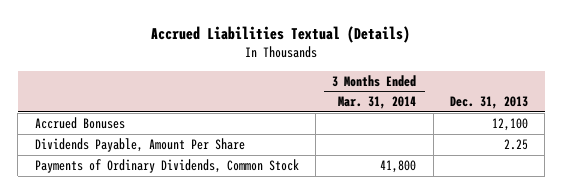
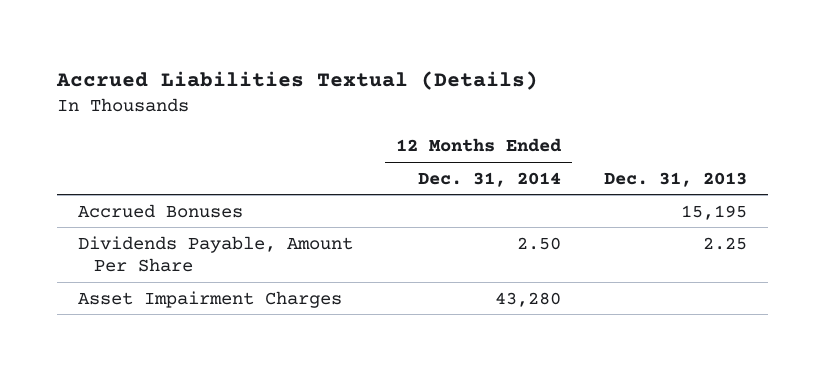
- | 3 Months Ended Mar. 31, 2014 | Dec. 31, 2013
+ | 12 Months Ended Dec. 31, 2014 | Dec. 31, 2013
- Accrued Bonuses | | 12,100
+ Accrued Bonuses | | 15,195
- Payments of Ordinary Dividends, Common Stock | 41,800 |
+ Asset Impairment Charges | 43,280 |

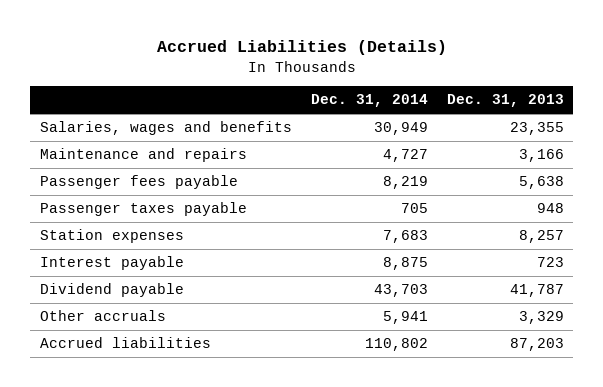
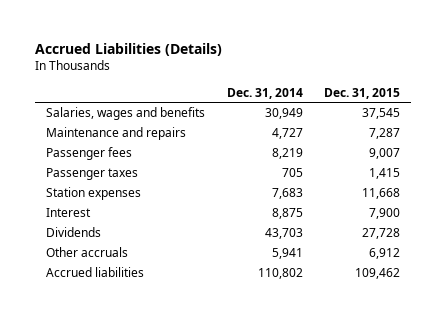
- | Dec. 31, 2014 | Dec. 31, 2013
+ | Dec. 31, 2014 | Dec. 31, 2015
- Passenger fees payable | 8,219 | 5,638
- Passenger taxes payable | 705 | 948
+ Passenger fees | 8,219 | 9,007
+ Passenger taxes | 705 | 1,415
- Interest payable | 8,875 | 723
- Dividend payable | 43,703 | 41,787
+ Interest | 8,875 | 7,900
+ Dividends | 43,703 | 27,728

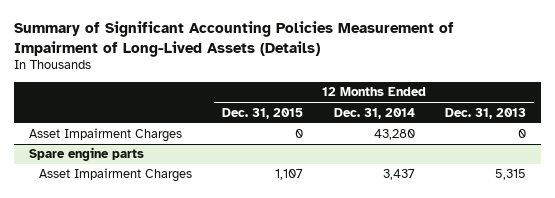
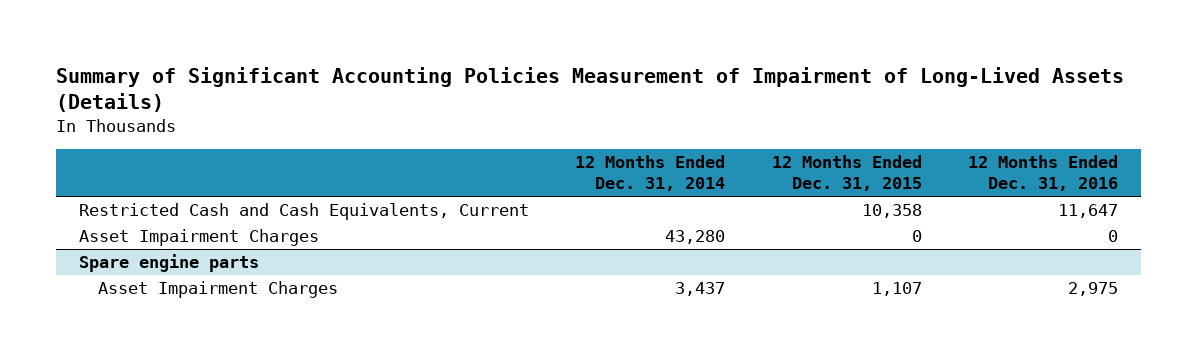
- | 12 Months Ended Dec. 31, 2015 | 12 Months Ended Dec. 31, 2014 | 12 Months Ended Dec. 31, 2013
+ | 12 Months Ended Dec. 31, 2014 | 12 Months Ended Dec. 31, 2015 | 12 Months Ended Dec. 31, 2016
+ Restricted Cash and Cash Equivalents, Current | | 10,358 | 11,647

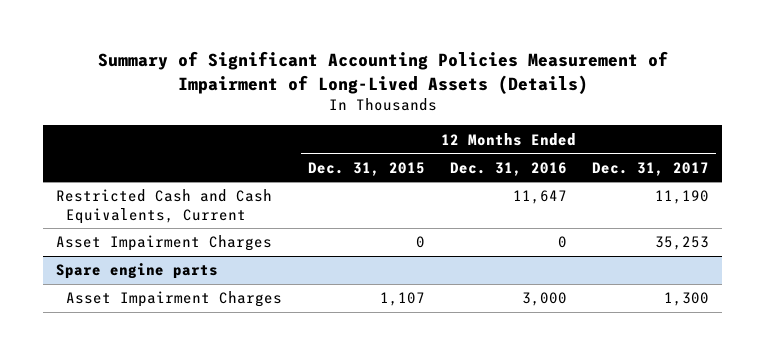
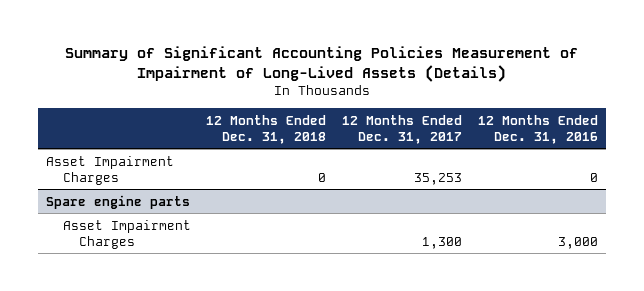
- | 12 Months Ended Dec. 31, 2015 | 12 Months Ended Dec. 31, 2016 | 12 Months Ended Dec. 31, 2017
+ | 12 Months Ended Dec. 31, 2018 | 12 Months Ended Dec. 31, 2017 | 12 Months Ended Dec. 31, 2016
- Restricted Cash and Cash Equivalents, Current | | 11,647 | 11,190

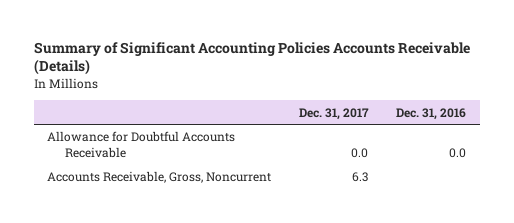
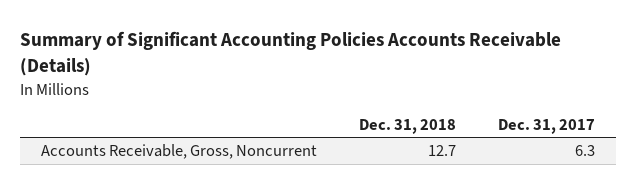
- | Dec. 31, 2017 | Dec. 31, 2016
+ | Dec. 31, 2018 | Dec. 31, 2017
- Allowance for Doubtful Accounts Receivable | 0.0 | 0.0

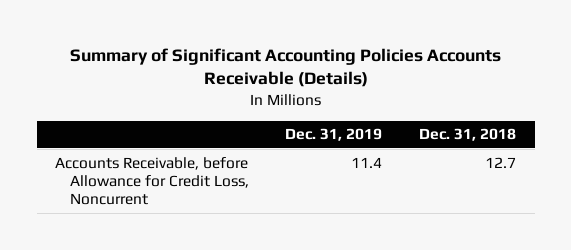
- | Dec. 31, 2018 | Dec. 31, 2017
+ | Dec. 31, 2019 | Dec. 31, 2018
- Accounts Receivable, Gross, Noncurrent | 12.7 | 6.3
+ Accounts Receivable, before Allowance for Credit Loss, Noncurrent | 11.4 | 12.7

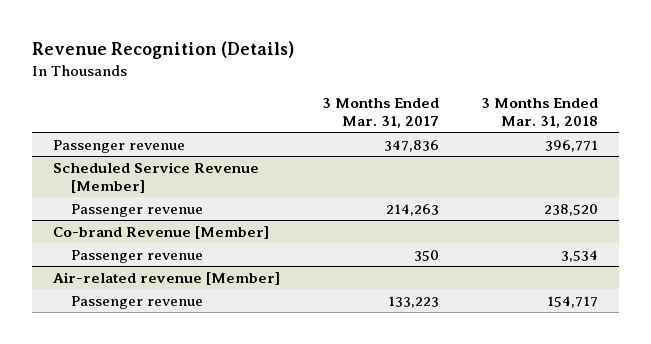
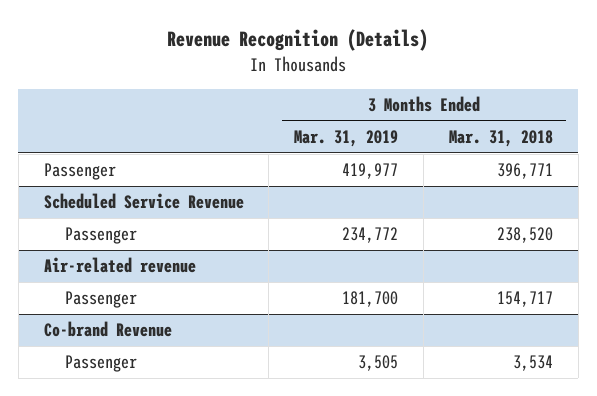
- | 3 Months Ended Mar. 31, 2017 | 3 Months Ended Mar. 31, 2018
+ | 3 Months Ended Mar. 31, 2019 | 3 Months Ended Mar. 31, 2018
- Passenger revenue | 347,836 | 396,771
- Scheduled Service Revenue [Member]
- Passenger revenue | 214,263 | 238,520
- Co-brand Revenue [Member]
- Passenger revenue | 350 | 3,534
- Air-related revenue [Member]
- Passenger revenue | 133,223 | 154,717
+ Passenger | 419,977 | 396,771
+ Scheduled Service Revenue
+ Passenger | 234,772 | 238,520
+ Air-related revenue
+ Passenger | 181,700 | 154,717
+ Co-brand Revenue
+ Passenger | 3,505 | 3,534

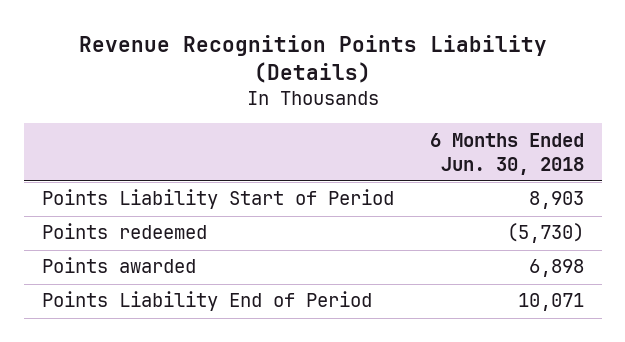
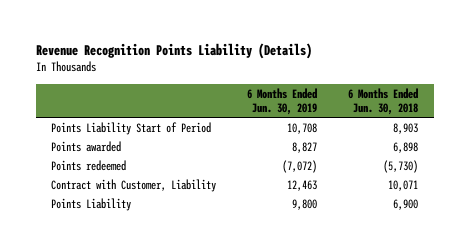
- | 6 Months Ended Jun. 30, 2018
+ | 6 Months Ended Jun. 30, 2019 | 6 Months Ended Jun. 30, 2018
- Points Liability End of Period | 10,071
moved down: Points redeemed | (7,072) | (5,730)
+ Contract with Customer, Liability | 12,463 | 10,071
+ Points Liability | 9,800 | 6,900

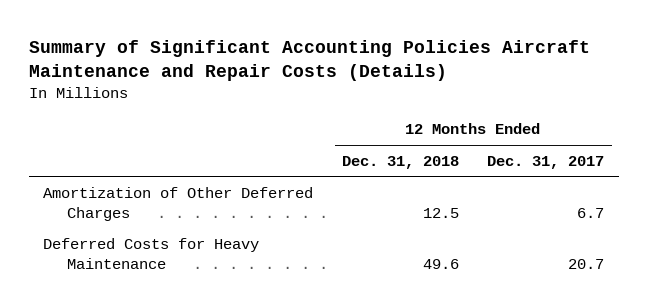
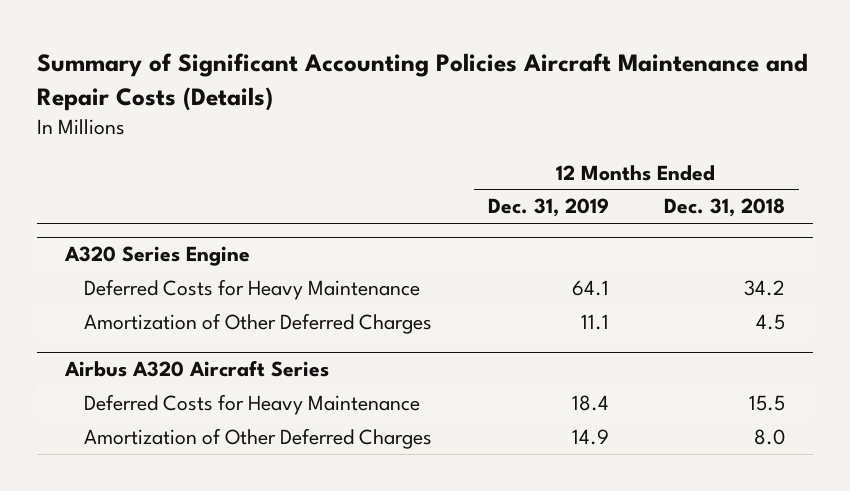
- | 12 Months Ended Dec. 31, 2018 | 12 Months Ended Dec. 31, 2017
+ | 12 Months Ended Dec. 31, 2019 | 12 Months Ended Dec. 31, 2018
- Amortization of Other Deferred Charges | 12.5 | 6.7
- Deferred Costs for Heavy Maintenance | 49.6 | 20.7
+ A320 Series Engine
+ Deferred Costs for Heavy Maintenance | 64.1 | 34.2
+ Amortization of Other Deferred Charges | 11.1 | 4.5
+ Airbus A320 Aircraft Series
+ Deferred Costs for Heavy Maintenance | 18.4 | 15.5
+ Amortization of Other Deferred Charges | 14.9 | 8.0

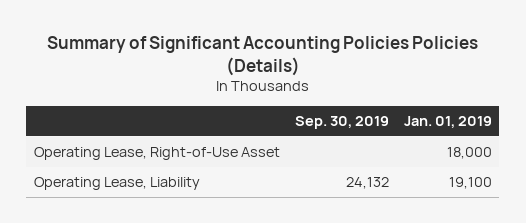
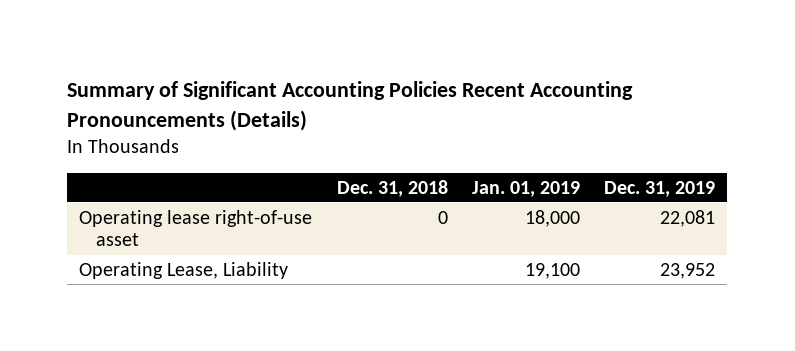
- Summary of Significant Accounting Policies Policies (Details)
+ Summary of Significant Accounting Policies Recent Accounting Pronouncements (Details)
- | Sep. 30, 2019 | Jan. 01, 2019
+ | Dec. 31, 2018 | Jan. 01, 2019 | Dec. 31, 2019
- Operating Lease, Right-of-Use Asset | | 18,000
+ Operating lease right-of-use asset | 0 | 18,000 | 22,081

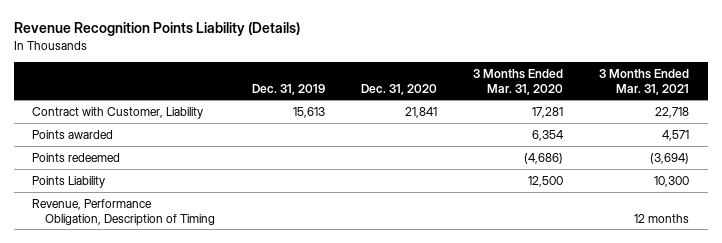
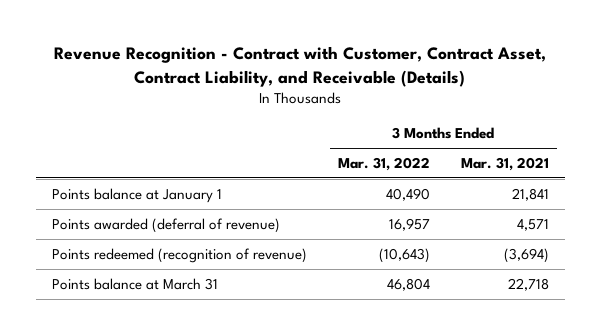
- Revenue Recognition Points Liability (Details)
+ Revenue Recognition - Contract with Customer, Contract Asset, Contract Liability, and Receivable (Details)
- | Dec. 31, 2019 | Dec. 31, 2020 | 3 Months Ended Mar. 31, 2020 | 3 Months Ended Mar. 31, 2021
+ | 3 Months Ended Mar. 31, 2022 | 3 Months Ended Mar. 31, 2021
- Contract with Customer, Liability | 15,613 | 21,841 | 17,281 | 22,718
- Points awarded | | | 6,354 | 4,571
- Points redeemed | | | (4,686) | (3,694)
- Points Liability | | | 12,500 | 10,300
- Revenue, Performance Obligation, Description of Timing | | | | 12 months
+ Points balance at January 1 | 40,490 | 21,841
+ Points awarded (deferral of revenue) | 16,957 | 4,571
+ Points redeemed (recognition of revenue) | (10,643) | (3,694)
+ Points balance at March 31 | 46,804 | 22,718

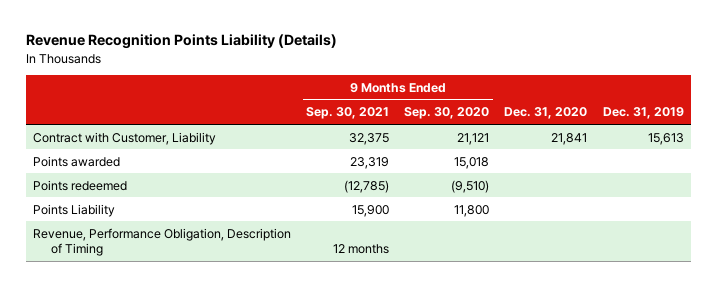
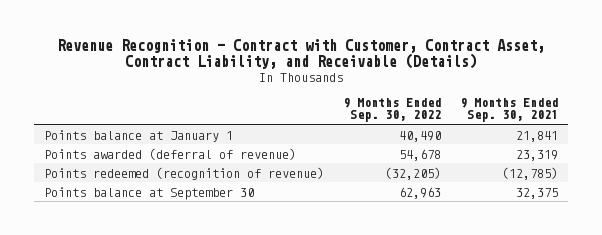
- Revenue Recognition Points Liability (Details)
+ Revenue Recognition - Contract with Customer, Contract Asset, Contract Liability, and Receivable (Details)
- | 9 Months Ended Sep. 30, 2021 | 9 Months Ended Sep. 30, 2020 | Dec. 31, 2020 | Dec. 31, 2019
+ | 9 Months Ended Sep. 30, 2022 | 9 Months Ended Sep. 30, 2021
- Contract with Customer, Liability | 32,375 | 21,121 | 21,841 | 15,613
- Points awarded | 23,319 | 15,018 | |
- Points redeemed | (12,785) | (9,510) | |
- Points Liability | 15,900 | 11,800 | |
- Revenue, Performance Obligation, Description of Timing | 12 months | | |
+ Points balance at January 1 | 40,490 | 21,841
+ Points awarded (deferral of revenue) | 54,678 | 23,319
+ Points redeemed (recognition of revenue) | (32,205) | (12,785)
+ Points balance at September 30 | 62,963 | 32,375

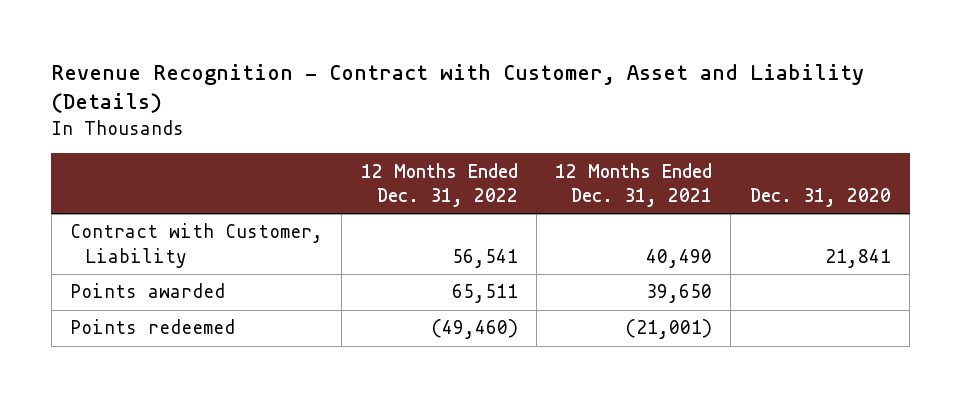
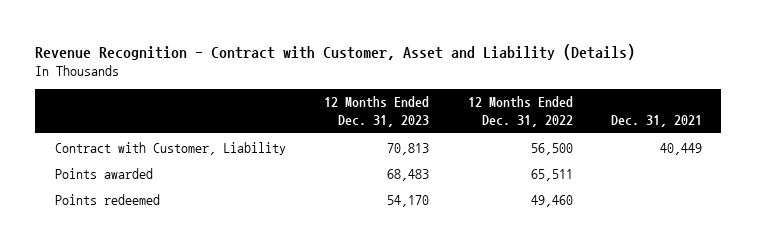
- | 12 Months Ended Dec. 31, 2022 | 12 Months Ended Dec. 31, 2021 | Dec. 31, 2020
+ | 12 Months Ended Dec. 31, 2023 | 12 Months Ended Dec. 31, 2022 | Dec. 31, 2021
- Contract with Customer, Liability | 56,541 | 40,490 | 21,841
+ Contract with Customer, Liability | 70,813 | 56,500 | 40,449
- Points redeemed | (49,460) | (21,001) |
+ Points redeemed | 54,170 | 49,460 |

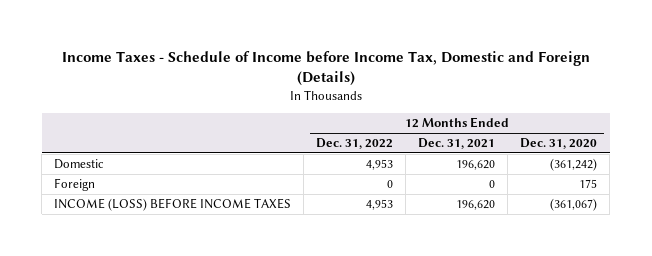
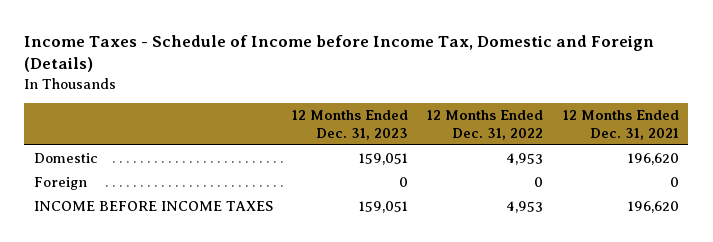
- | 12 Months Ended Dec. 31, 2022 | 12 Months Ended Dec. 31, 2021 | 12 Months Ended Dec. 31, 2020
+ | 12 Months Ended Dec. 31, 2023 | 12 Months Ended Dec. 31, 2022 | 12 Months Ended Dec. 31, 2021
- INCOME (LOSS) BEFORE INCOME TAXES | 4,953 | 196,620 | (361,067)
+ INCOME BEFORE INCOME TAXES | 159,051 | 4,953 | 196,620

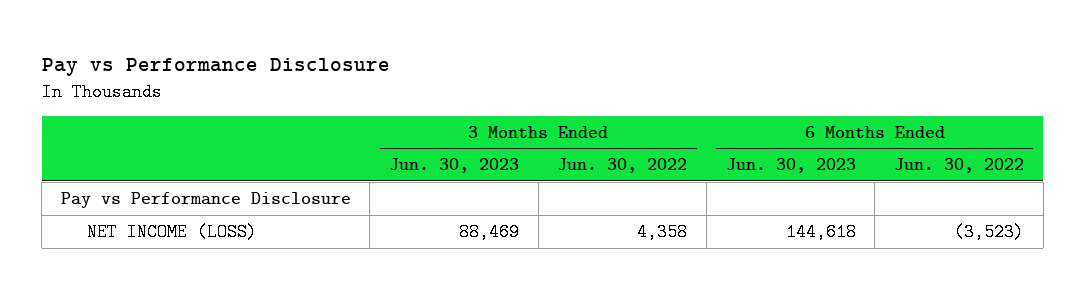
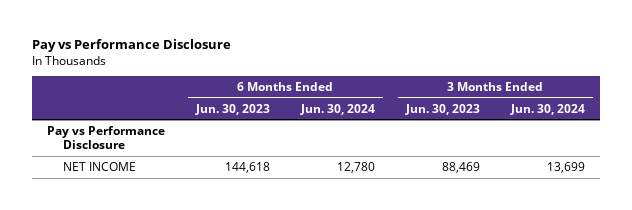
- | 3 Months Ended Jun. 30, 2023 | 3 Months Ended Jun. 30, 2022 | 6 Months Ended Jun. 30, 2023 | 6 Months Ended Jun. 30, 2022
+ | 6 Months Ended Jun. 30, 2023 | 6 Months Ended Jun. 30, 2024 | 3 Months Ended Jun. 30, 2023 | 3 Months Ended Jun. 30, 2024
- NET INCOME (LOSS) | 88,469 | 4,358 | 144,618 | (3,523)
+ NET INCOME | 144,618 | 12,780 | 88,469 | 13,699

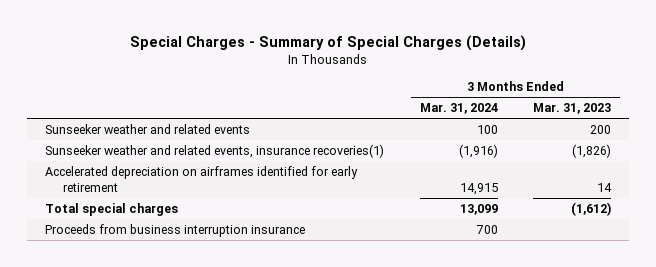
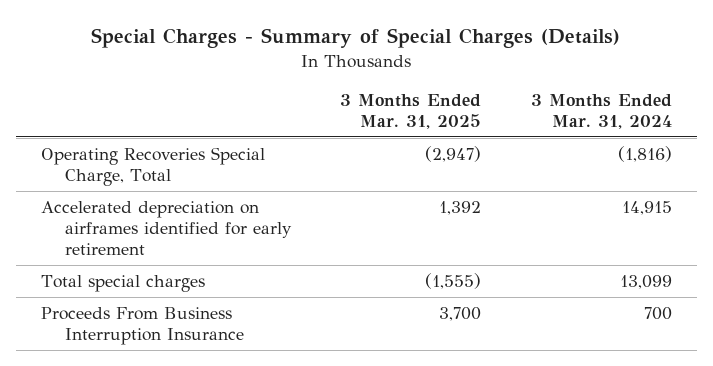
- | 3 Months Ended Mar. 31, 2024 | 3 Months Ended Mar. 31, 2023
+ | 3 Months Ended Mar. 31, 2025 | 3 Months Ended Mar. 31, 2024
- Sunseeker weather and related events | 100 | 200
- Sunseeker weather and related events, insurance recoveries(1) | (1,916) | (1,826)
+ Operating Recoveries Special Charge, Total | (2,947) | (1,816)
- Proceeds from business interruption insurance | 700 |
+ Proceeds From Business Interruption Insurance | 3,700 | 700

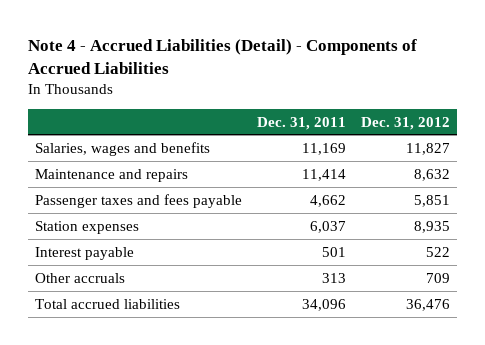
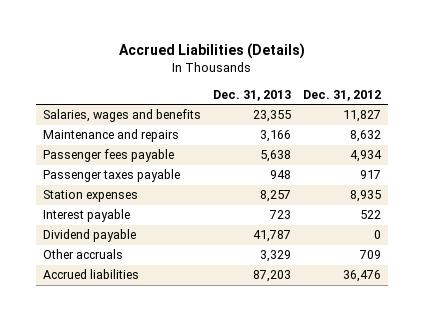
- Note 4 - Accrued Liabilities (Detail) - Components of Accrued Liabilities
+ Accrued Liabilities (Details)
- | Dec. 31, 2011 | Dec. 31, 2012
+ | Dec. 31, 2013 | Dec. 31, 2012
- Passenger taxes and fees payable | 4,662 | 5,851
+ Passenger fees payable | 5,638 | 4,934
+ Passenger taxes payable | 948 | 917
+ Dividend payable | 41,787 | 0
- Total accrued liabilities | 34,096 | 36,476
+ Accrued liabilities | 87,203 | 36,476

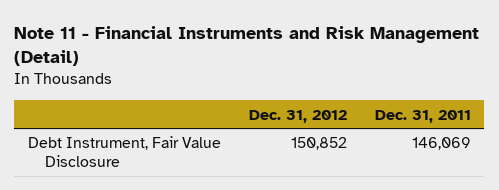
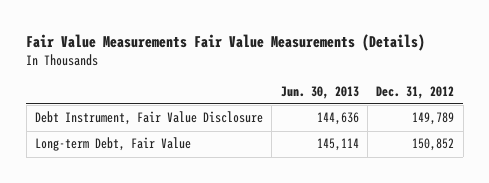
- Note 11 - Financial Instruments and Risk Management (Detail)
+ Fair Value Measurements Fair Value Measurements (Details)
- | Dec. 31, 2012 | Dec. 31, 2011
+ | Jun. 30, 2013 | Dec. 31, 2012
- Debt Instrument, Fair Value Disclosure | 150,852 | 146,069
+ Debt Instrument, Fair Value Disclosure | 144,636 | 149,789
+ Long-term Debt, Fair Value | 145,114 | 150,852

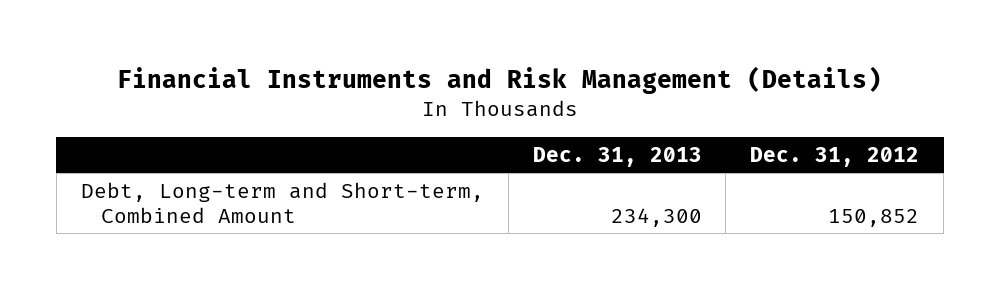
- Fair Value Measurements Fair Value Measurements (Details)
+ Financial Instruments and Risk Management (Details)
- | Jun. 30, 2013 | Dec. 31, 2012
+ | Dec. 31, 2013 | Dec. 31, 2012
- Debt Instrument, Fair Value Disclosure | 144,636 | 149,789
- Long-term Debt, Fair Value | 145,114 | 150,852
+ Debt, Long-term and Short-term, Combined Amount | 234,300 | 150,852

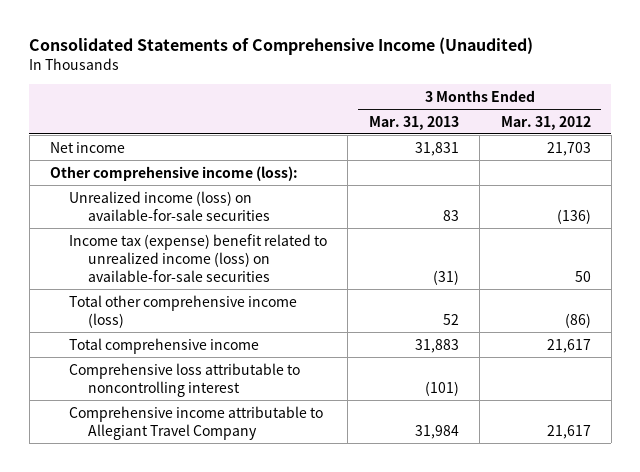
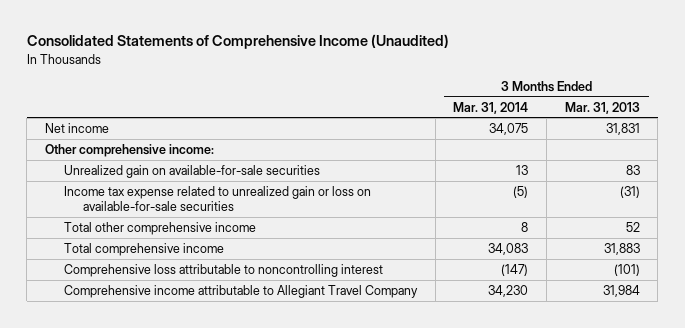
- | 3 Months Ended Mar. 31, 2013 | 3 Months Ended Mar. 31, 2012
+ | 3 Months Ended Mar. 31, 2014 | 3 Months Ended Mar. 31, 2013
- Other comprehensive income (loss):
- Unrealized income (loss) on available-for-sale securities | 83 | (136)
- Income tax (expense) benefit related to unrealized income (loss) on available-for-sale securities | (31) | 50
- Total other comprehensive income (loss) | 52 | (86)
+ Other comprehensive income:
+ Unrealized gain on available-for-sale securities | 13 | 83
+ Income tax expense related to unrealized gain or loss on available-for-sale securities | (5) | (31)
+ Total other comprehensive income | 8 | 52

